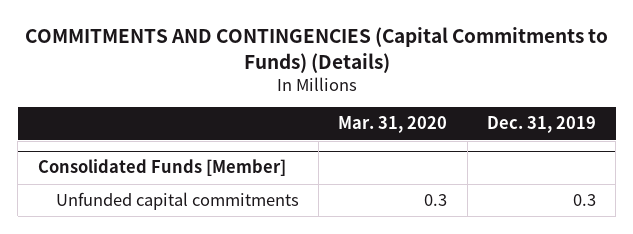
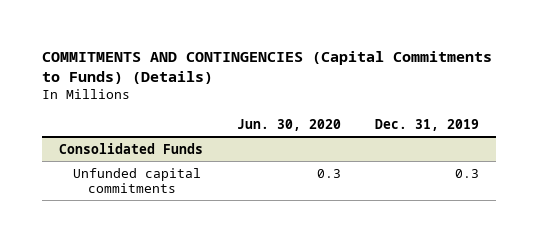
- | Mar. 31, 2020 | Dec. 31, 2019
+ | Jun. 30, 2020 | Dec. 31, 2019
- Consolidated Funds [Member]
+ Consolidated Funds

